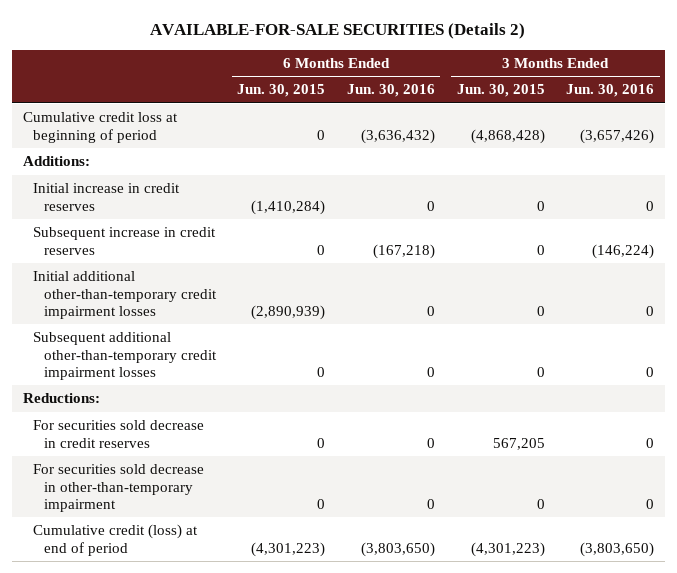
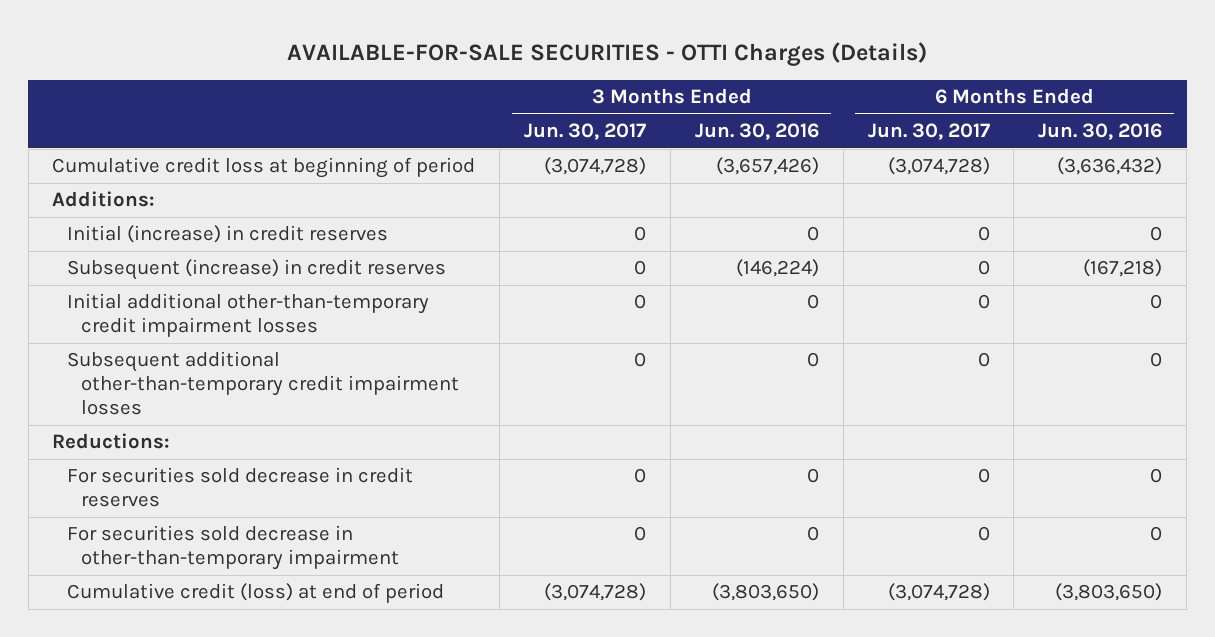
- AVAILABLE-FOR-SALE SECURITIES (Details 2)
+ AVAILABLE-FOR-SALE SECURITIES - OTTI Charges (Details)
- | 6 Months Ended Jun. 30, 2015 | 6 Months Ended Jun. 30, 2016 | 3 Months Ended Jun. 30, 2015 | 3 Months Ended Jun. 30, 2016
+ | 3 Months Ended Jun. 30, 2017 | 3 Months Ended Jun. 30, 2016 | 6 Months Ended Jun. 30, 2017 | 6 Months Ended Jun. 30, 2016
- Initial increase in credit reserves | (1,410,284) | 0 | 0 | 0
- Subsequent increase in credit reserves | 0 | (167,218) | 0 | (146,224)
+ Initial (increase) in credit reserves | 0 | 0 | 0 | 0
+ Subsequent (increase) in credit reserves | 0 | (146,224) | 0 | (167,218)

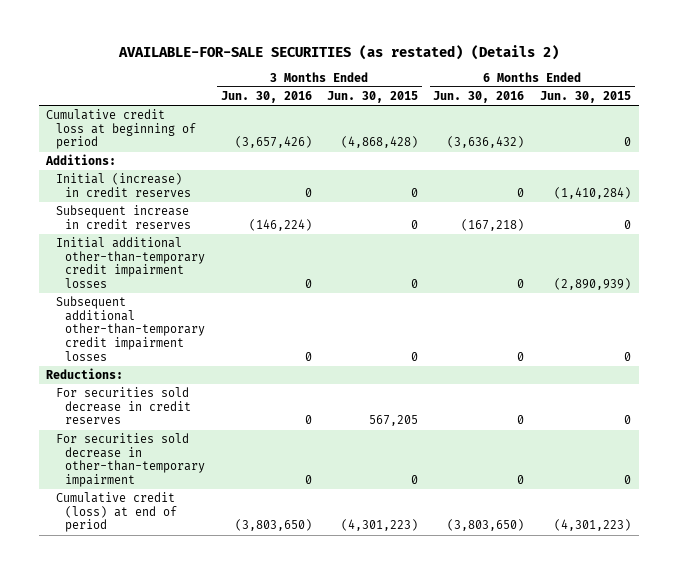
- AVAILABLE-FOR-SALE SECURITIES - OTTI Charges (Details)
+ AVAILABLE-FOR-SALE SECURITIES (as restated) (Details 2)
- | 3 Months Ended Jun. 30, 2017 | 3 Months Ended Jun. 30, 2016 | 6 Months Ended Jun. 30, 2017 | 6 Months Ended Jun. 30, 2016
+ | 3 Months Ended Jun. 30, 2016 | 3 Months Ended Jun. 30, 2015 | 6 Months Ended Jun. 30, 2016 | 6 Months Ended Jun. 30, 2015
- Subsequent (increase) in credit reserves | 0 | (146,224) | 0 | (167,218)
+ Subsequent increase in credit reserves | (146,224) | 0 | (167,218) | 0

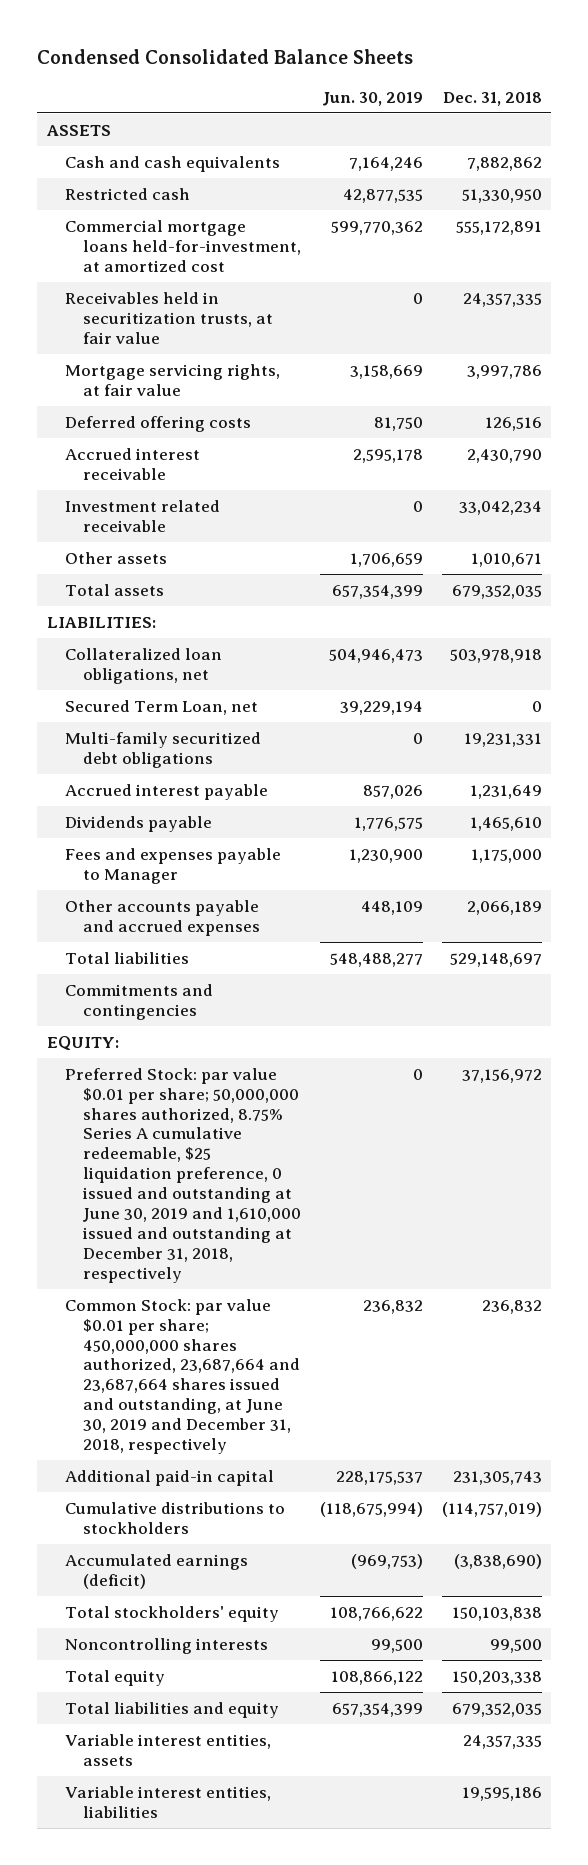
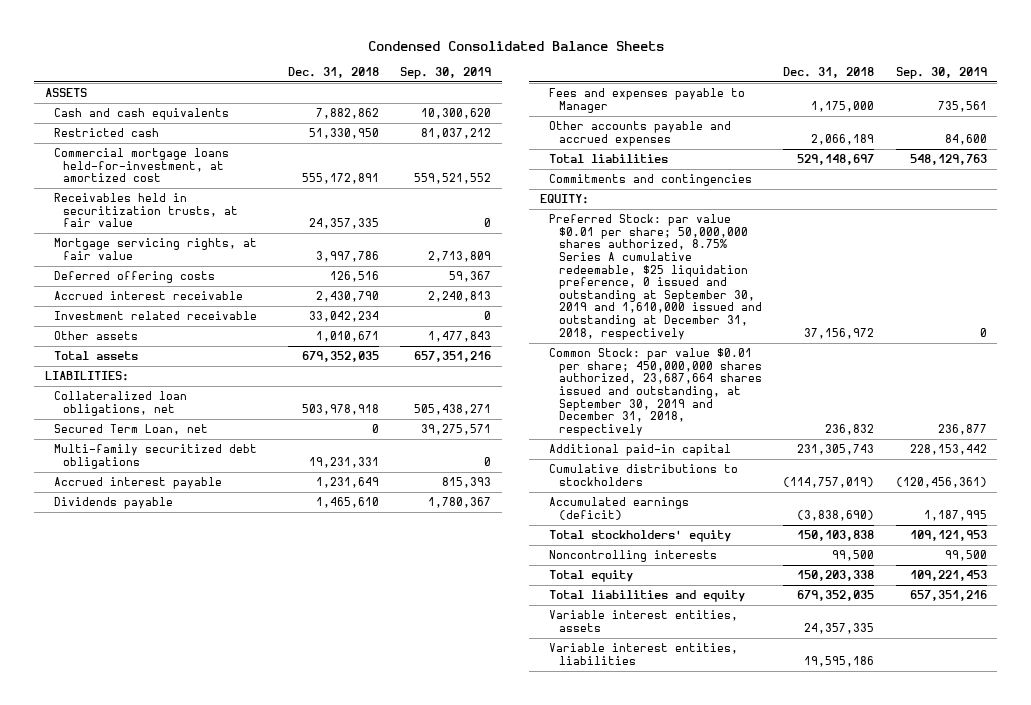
- | Jun. 30, 2019 | Dec. 31, 2018
+ | Dec. 31, 2018 | Sep. 30, 2019
- Preferred Stock: par value $0.01 per share; 50,000,000 shares authorized, 8.75% Series A cumulative redeemable, $25 liquidation preference, 0 issued and outstanding at June 30, 2019 and 1,610,000 issued and outstanding at December 31, 2018, respectively | 0 | 37,156,972
- Common Stock: par value $0.01 per share; 450,000,000 shares authorized, 23,687,664 and 23,687,664 shares issued and outstanding, at June 30, 2019 and December 31, 2018, respectively | 236,832 | 236,832
+ Preferred Stock: par value $0.01 per share; 50,000,000 shares authorized, 8.75% Series A cumulative redeemable, $25 liquidation preference, 0 issued and outstanding at September 30, 2019 and 1,610,000 issued and outstanding at December 31, 2018, respectively | 37,156,972 | 0
+ Common Stock: par value $0.01 per share; 450,000,000 shares authorized, 23,687,664 shares issued and outstanding, at September 30, 2019 and December 31, 2018, respectively | 236,832 | 236,877

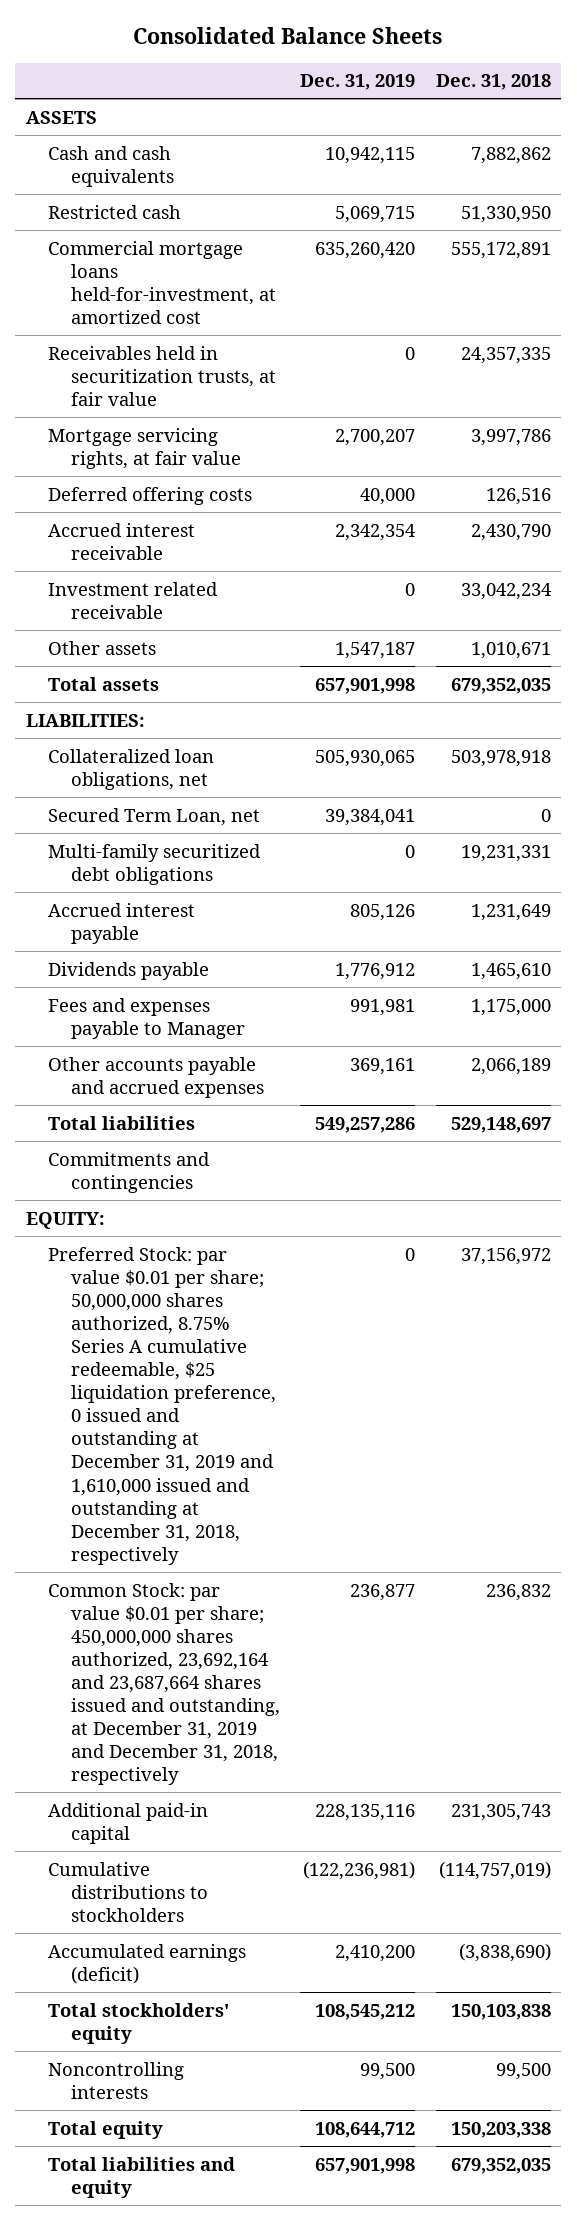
- Condensed Consolidated Balance Sheets
+ Consolidated Balance Sheets
- | Dec. 31, 2018 | Sep. 30, 2019
+ | Dec. 31, 2019 | Dec. 31, 2018
- Preferred Stock: par value $0.01 per share; 50,000,000 shares authorized, 8.75% Series A cumulative redeemable, $25 liquidation preference, 0 issued and outstanding at September 30, 2019 and 1,610,000 issued and outstanding at December 31, 2018, respectively | 37,156,972 | 0
- Common Stock: par value $0.01 per share; 450,000,000 shares authorized, 23,687,664 shares issued and outstanding, at September 30, 2019 and December 31, 2018, respectively | 236,832 | 236,877
+ Preferred Stock: par value $0.01 per share; 50,000,000 shares authorized, 8.75% Series A cumulative redeemable, $25 liquidation preference, 0 issued and outstanding at December 31, 2019 and 1,610,000 issued and outstanding at December 31, 2018, respectively | 0 | 37,156,972
+ Common Stock: par value $0.01 per share; 450,000,000 shares authorized, 23,692,164 and 23,687,664 shares issued and outstanding, at December 31, 2019 and December 31, 2018, respectively | 236,877 | 236,832
- Variable interest entities, assets | 24,357,335 |
- Variable interest entities, liabilities | 19,595,186 |

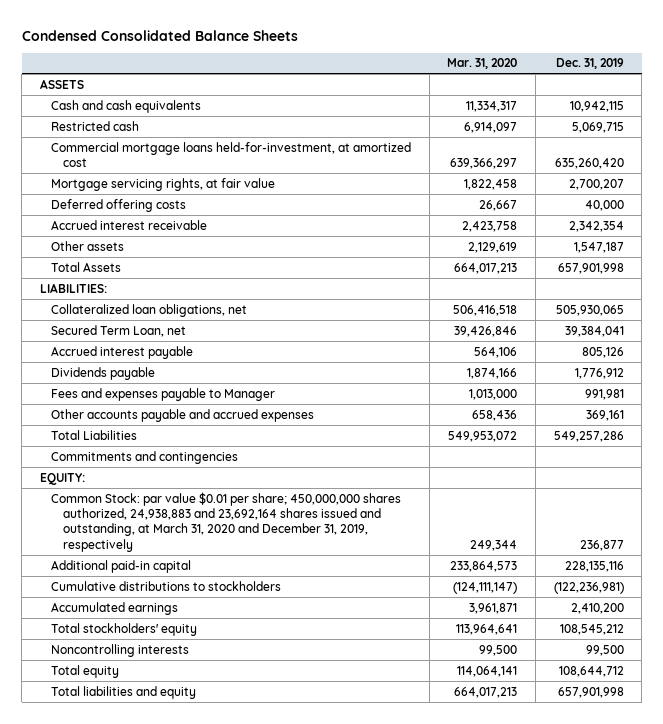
- Consolidated Balance Sheets
+ Condensed Consolidated Balance Sheets
- | Dec. 31, 2019 | Dec. 31, 2018
+ | Mar. 31, 2020 | Dec. 31, 2019
- Receivables held in securitization trusts, at fair value | 0 | 24,357,335
- Investment related receivable | 0 | 33,042,234
- Total assets | 657,901,998 | 679,352,035
+ Total Assets | 664,017,213 | 657,901,998
- Multi-family securitized debt obligations | 0 | 19,231,331
- Total liabilities | 549,257,286 | 529,148,697
+ Total Liabilities | 549,953,072 | 549,257,286
- Preferred Stock: par value $0.01 per share; 50,000,000 shares authorized, 8.75% Series A cumulative redeemable, $25 liquidation preference, 0 issued and outstanding at December 31, 2019 and 1,610,000 issued and outstanding at December 31, 2018, respectively | 0 | 37,156,972
- Common Stock: par value $0.01 per share; 450,000,000 shares authorized, 23,692,164 and 23,687,664 shares issued and outstanding, at December 31, 2019 and December 31, 2018, respectively | 236,877 | 236,832
+ Common Stock: par value $0.01 per share; 450,000,000 shares authorized, 24,938,883 and 23,692,164 shares issued and outstanding, at March 31, 2020 and December 31, 2019, respectively | 249,344 | 236,877
- Accumulated earnings (deficit) | 2,410,200 | (3,838,690)
+ Accumulated earnings | 3,961,871 | 2,410,200

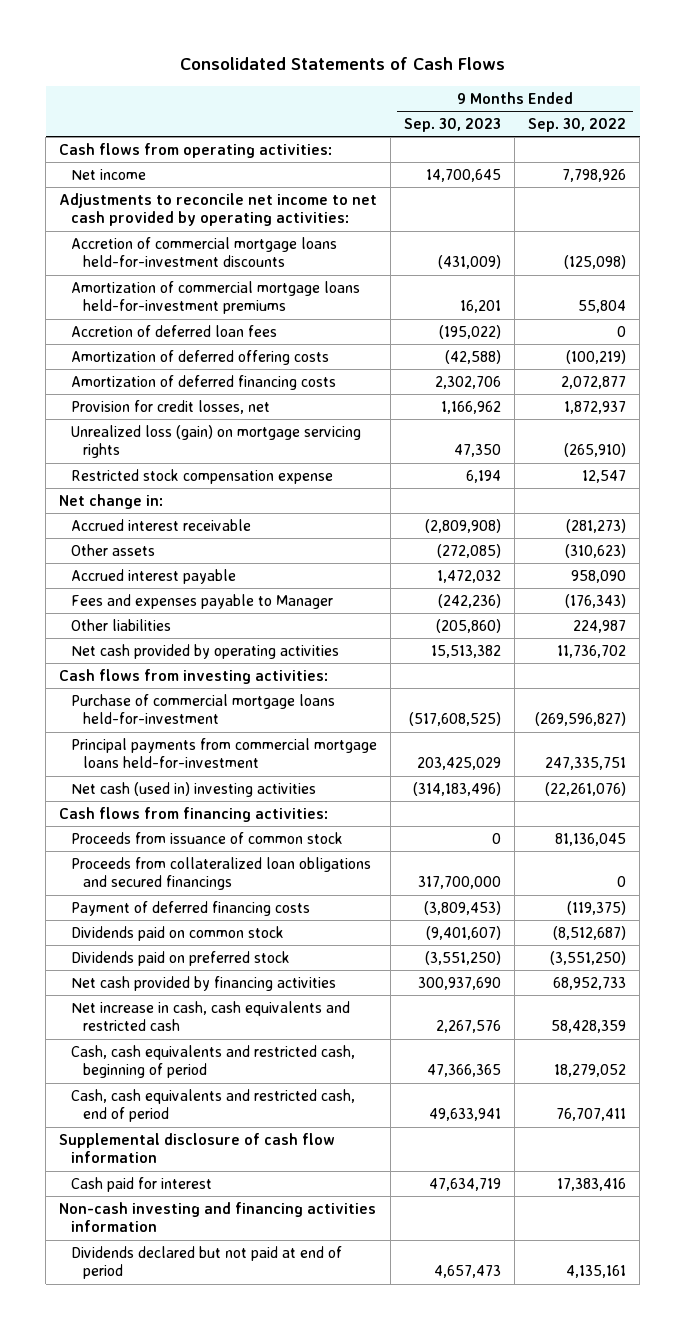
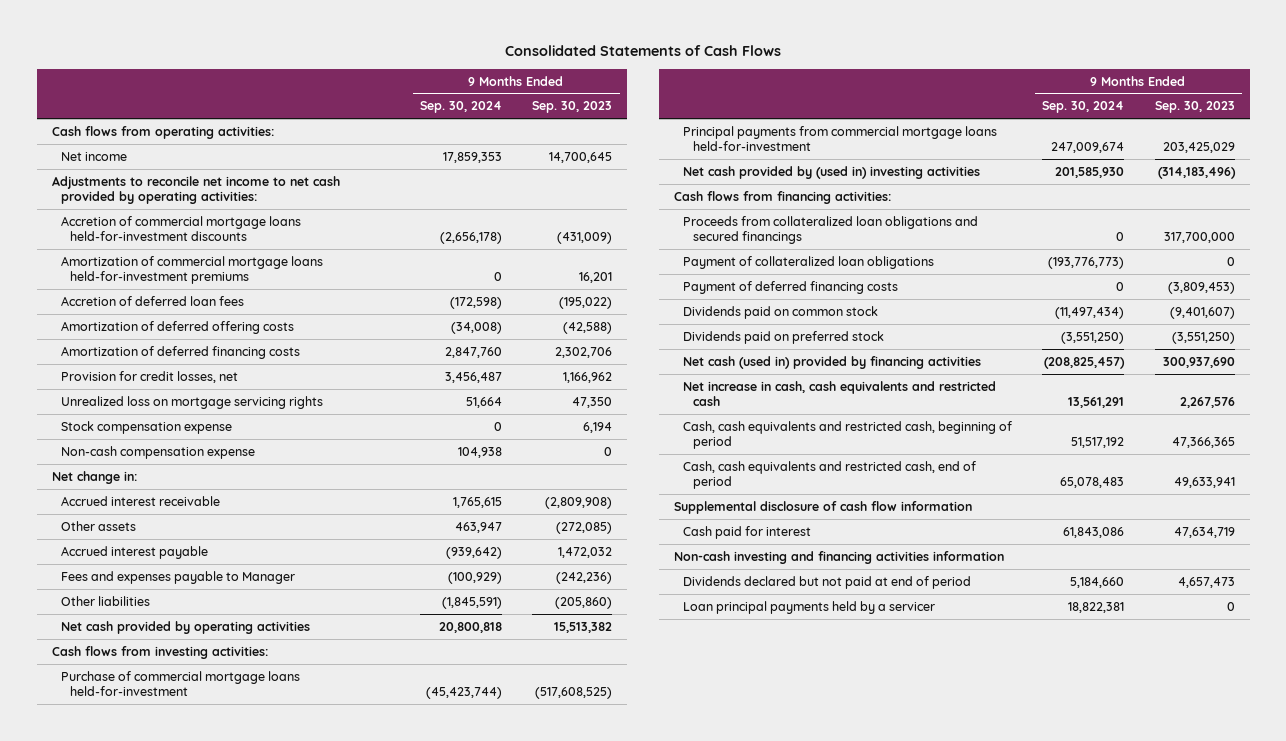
- | 9 Months Ended Sep. 30, 2023 | 9 Months Ended Sep. 30, 2022
+ | 9 Months Ended Sep. 30, 2024 | 9 Months Ended Sep. 30, 2023
- Unrealized loss (gain) on mortgage servicing rights | 47,350 | (265,910)
- Restricted stock compensation expense | 6,194 | 12,547
+ Unrealized loss on mortgage servicing rights | 51,664 | 47,350
+ Stock compensation expense | 0 | 6,194
+ Non-cash compensation expense | 104,938 | 0
- Net cash (used in) investing activities | (314,183,496) | (22,261,076)
+ Net cash provided by (used in) investing activities | 201,585,930 | (314,183,496)
- Proceeds from issuance of common stock | 0 | 81,136,045
+ Payment of collateralized loan obligations | (193,776,773) | 0
- Net cash provided by financing activities | 300,937,690 | 68,952,733
+ Net cash (used in) provided by financing activities | (208,825,457) | 300,937,690
+ Loan principal payments held by a servicer | 18,822,381 | 0

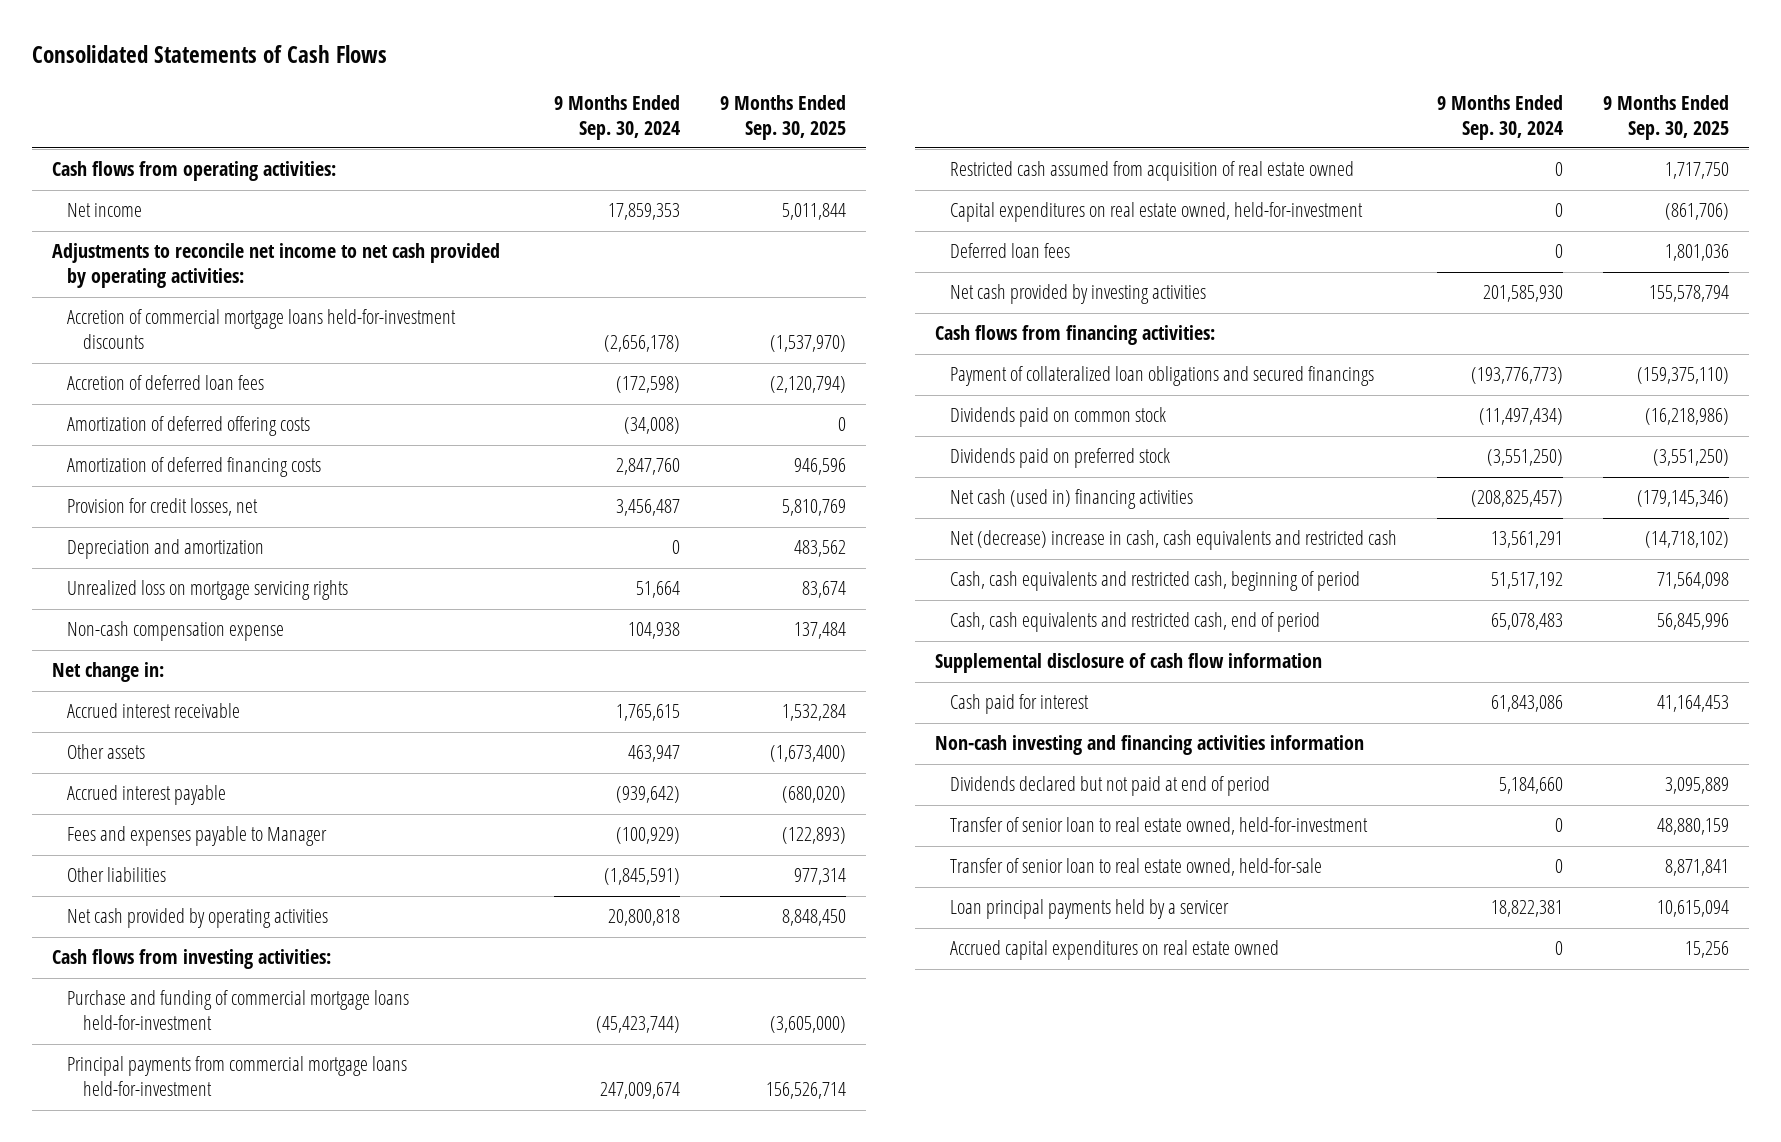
- | 9 Months Ended Sep. 30, 2024 | 9 Months Ended Sep. 30, 2023
+ | 9 Months Ended Sep. 30, 2024 | 9 Months Ended Sep. 30, 2025
- Amortization of commercial mortgage loans held-for-investment premiums | 0 | 16,201
+ Depreciation and amortization | 0 | 483,562
- Stock compensation expense | 0 | 6,194
- Purchase of commercial mortgage loans held-for-investment | (45,423,744) | (517,608,525)
+ Purchase and funding of commercial mortgage loans held-for-investment | (45,423,744) | (3,605,000)
- Net cash provided by (used in) investing activities | 201,585,930 | (314,183,496)
+ Restricted cash assumed from acquisition of real estate owned | 0 | 1,717,750
+ Capital expenditures on real estate owned, held-for-investment | 0 | (861,706)
+ Deferred loan fees | 0 | 1,801,036
+ Net cash provided by investing activities | 201,585,930 | 155,578,794
- Proceeds from collateralized loan obligations and secured financings | 0 | 317,700,000
- Payment of collateralized loan obligations | (193,776,773) | 0
- Payment of deferred financing costs | 0 | (3,809,453)
+ Payment of collateralized loan obligations and secured financings | (193,776,773) | (159,375,110)
- Net cash (used in) provided by financing activities | (208,825,457) | 300,937,690
- Net increase in cash, cash equivalents and restricted cash | 13,561,291 | 2,267,576
+ Net cash (used in) financing activities | (208,825,457) | (179,145,346)
+ Net (decrease) increase in cash, cash equivalents and restricted cash | 13,561,291 | (14,718,102)
+ Transfer of senior loan to real estate owned, held-for-investment | 0 | 48,880,159
+ Transfer of senior loan to real estate owned, held-for-sale | 0 | 8,871,841
+ Accrued capital expenditures on real estate owned | 0 | 15,256

